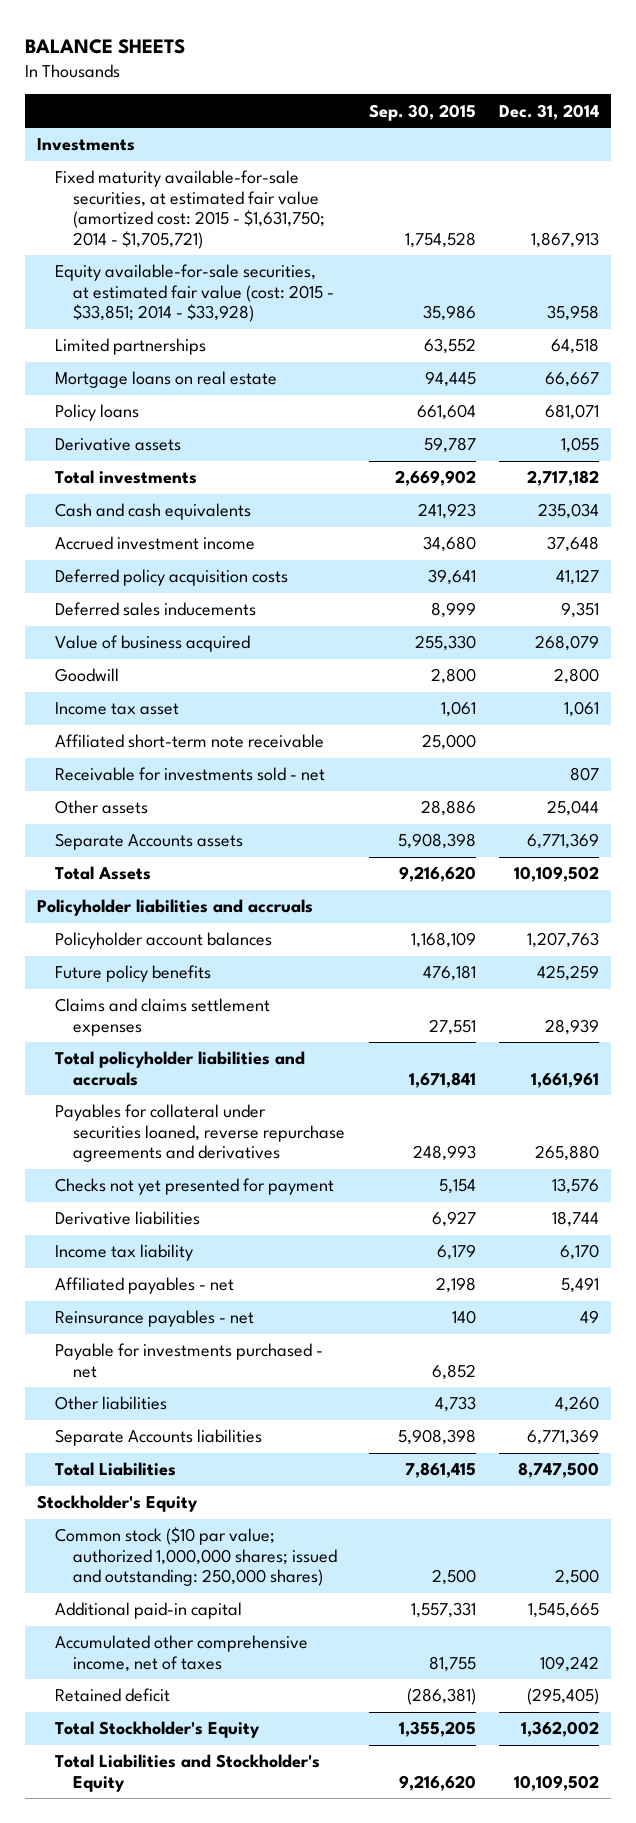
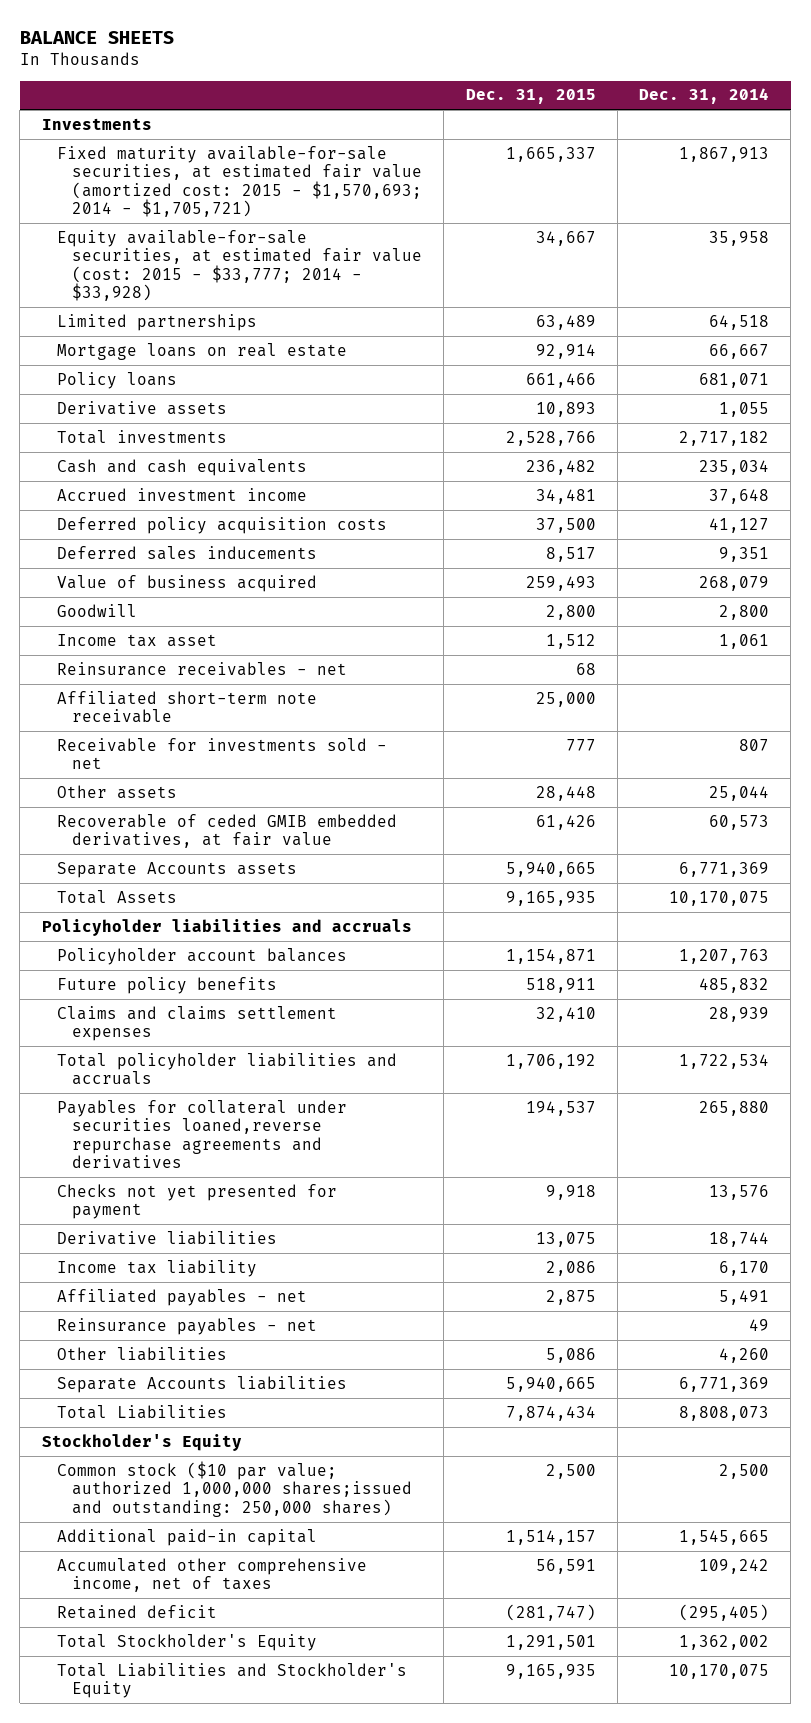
- | Sep. 30, 2015 | Dec. 31, 2014
+ | Dec. 31, 2015 | Dec. 31, 2014
- Fixed maturity available-for-sale securities, at estimated fair value (amortized cost: 2015 - $1,631,750; 2014 - $1,705,721) | 1,754,528 | 1,867,913
- Equity available-for-sale securities, at estimated fair value (cost: 2015 - $33,851; 2014 - $33,928) | 35,986 | 35,958
+ Fixed maturity available-for-sale securities, at estimated fair value (amortized cost: 2015 - $1,570,693; 2014 - $1,705,721) | 1,665,337 | 1,867,913
+ Equity available-for-sale securities, at estimated fair value (cost: 2015 - $33,777; 2014 - $33,928) | 34,667 | 35,958
+ Reinsurance receivables - net | 68 |
+ Recoverable of ceded GMIB embedded derivatives, at fair value | 61,426 | 60,573
- Total Assets | 9,216,620 | 10,109,502
+ Total Assets | 9,165,935 | 10,170,075
- Future policy benefits | 476,181 | 425,259
+ Future policy benefits | 518,911 | 485,832
- Total policyholder liabilities and accruals | 1,671,841 | 1,661,961
- Payables for collateral under securities loaned, reverse repurchase agreements and derivatives | 248,993 | 265,880
+ Total policyholder liabilities and accruals | 1,706,192 | 1,722,534
+ Payables for collateral under securities loaned,reverse repurchase agreements and derivatives | 194,537 | 265,880
- Payable for investments purchased - net | 6,852 |
- Total Liabilities | 7,861,415 | 8,747,500
+ Total Liabilities | 7,874,434 | 8,808,073
- Common stock ($10 par value; authorized 1,000,000 shares; issued and outstanding: 250,000 shares) | 2,500 | 2,500
+ Common stock ($10 par value; authorized 1,000,000 shares;issued and outstanding: 250,000 shares) | 2,500 | 2,500
- Total Liabilities and Stockholder's Equity | 9,216,620 | 10,109,502
+ Total Liabilities and Stockholder's Equity | 9,165,935 | 10,170,075

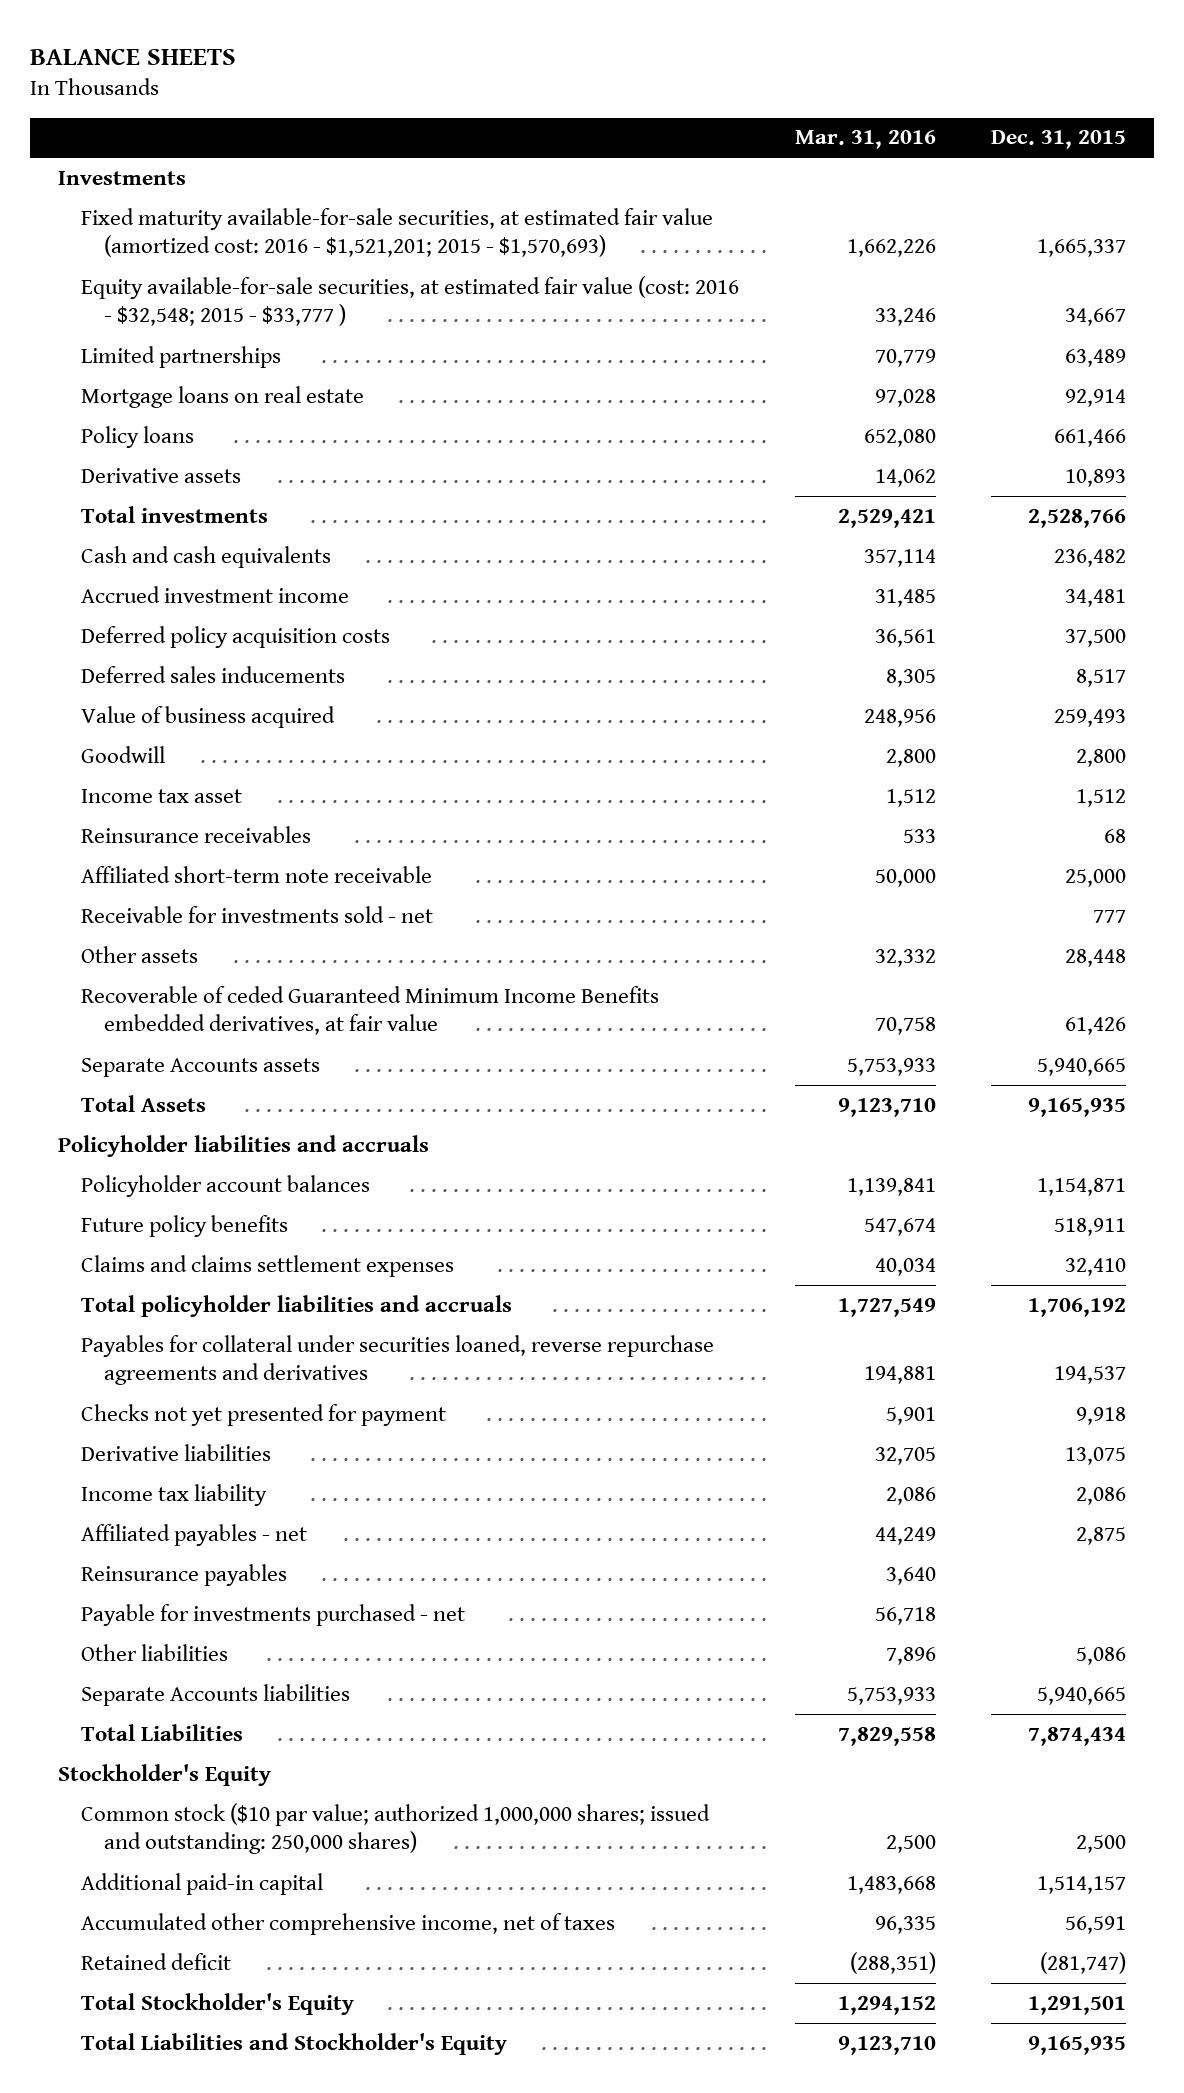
- | Dec. 31, 2015 | Dec. 31, 2014
+ | Mar. 31, 2016 | Dec. 31, 2015
- Fixed maturity available-for-sale securities, at estimated fair value (amortized cost: 2015 - $1,570,693; 2014 - $1,705,721) | 1,665,337 | 1,867,913
- Equity available-for-sale securities, at estimated fair value (cost: 2015 - $33,777; 2014 - $33,928) | 34,667 | 35,958
+ Fixed maturity available-for-sale securities, at estimated fair value (amortized cost: 2016 - $1,521,201; 2015 - $1,570,693) | 1,662,226 | 1,665,337
+ Equity available-for-sale securities, at estimated fair value (cost: 2016 - $32,548; 2015 - $33,777 ) | 33,246 | 34,667
- Reinsurance receivables - net | 68 |
+ Reinsurance receivables | 533 | 68
- Recoverable of ceded GMIB embedded derivatives, at fair value | 61,426 | 60,573
+ Recoverable of ceded Guaranteed Minimum Income Benefits embedded derivatives, at fair value | 70,758 | 61,426
- Payables for collateral under securities loaned,reverse repurchase agreements and derivatives | 194,537 | 265,880
+ Payables for collateral under securities loaned, reverse repurchase agreements and derivatives | 194,881 | 194,537
- Reinsurance payables - net | | 49
+ Reinsurance payables | 3,640 |
+ Payable for investments purchased - net | 56,718 |
- Common stock ($10 par value; authorized 1,000,000 shares;issued and outstanding: 250,000 shares) | 2,500 | 2,500
+ Common stock ($10 par value; authorized 1,000,000 shares; issued and outstanding: 250,000 shares) | 2,500 | 2,500

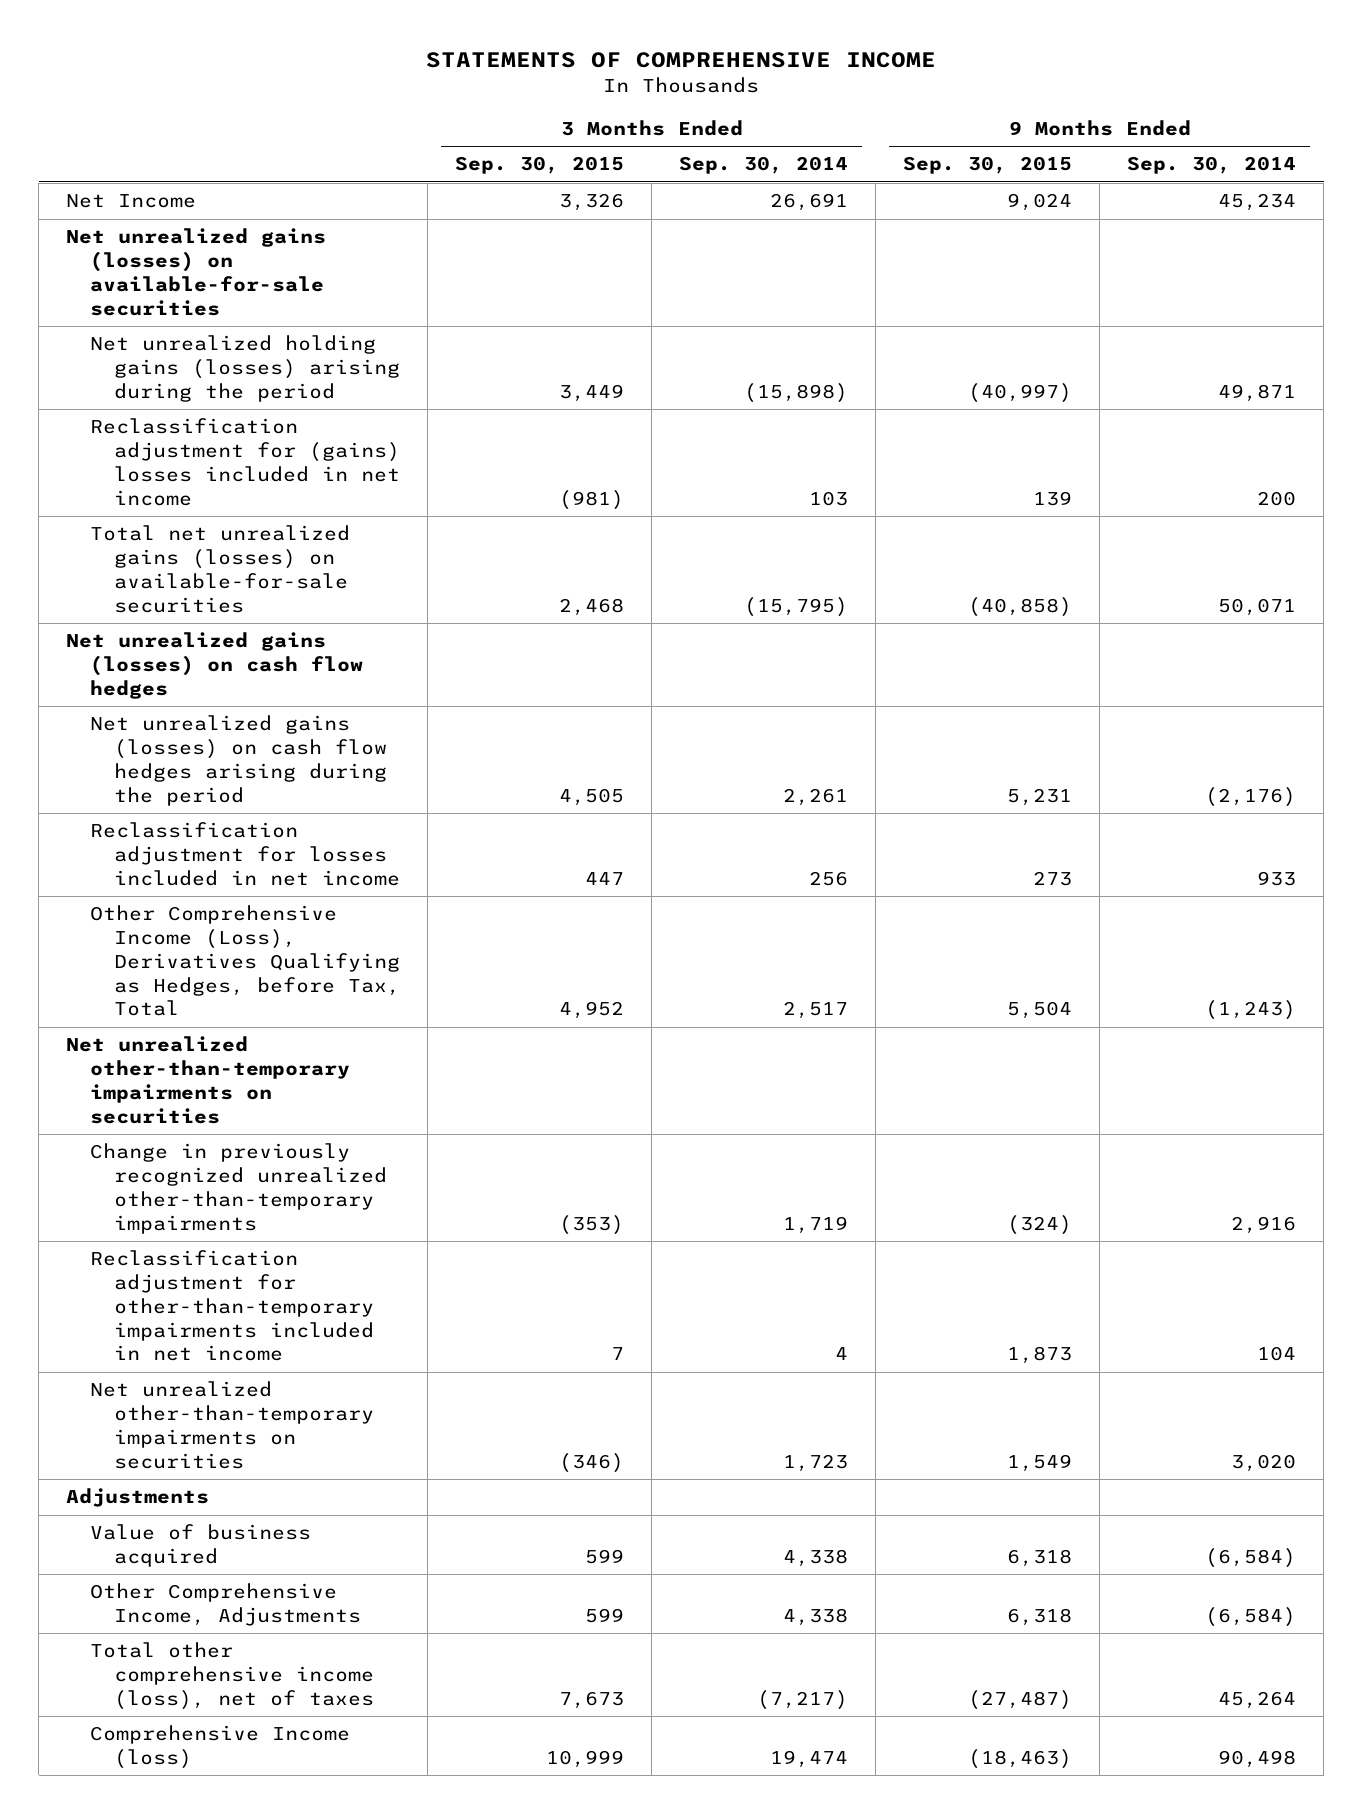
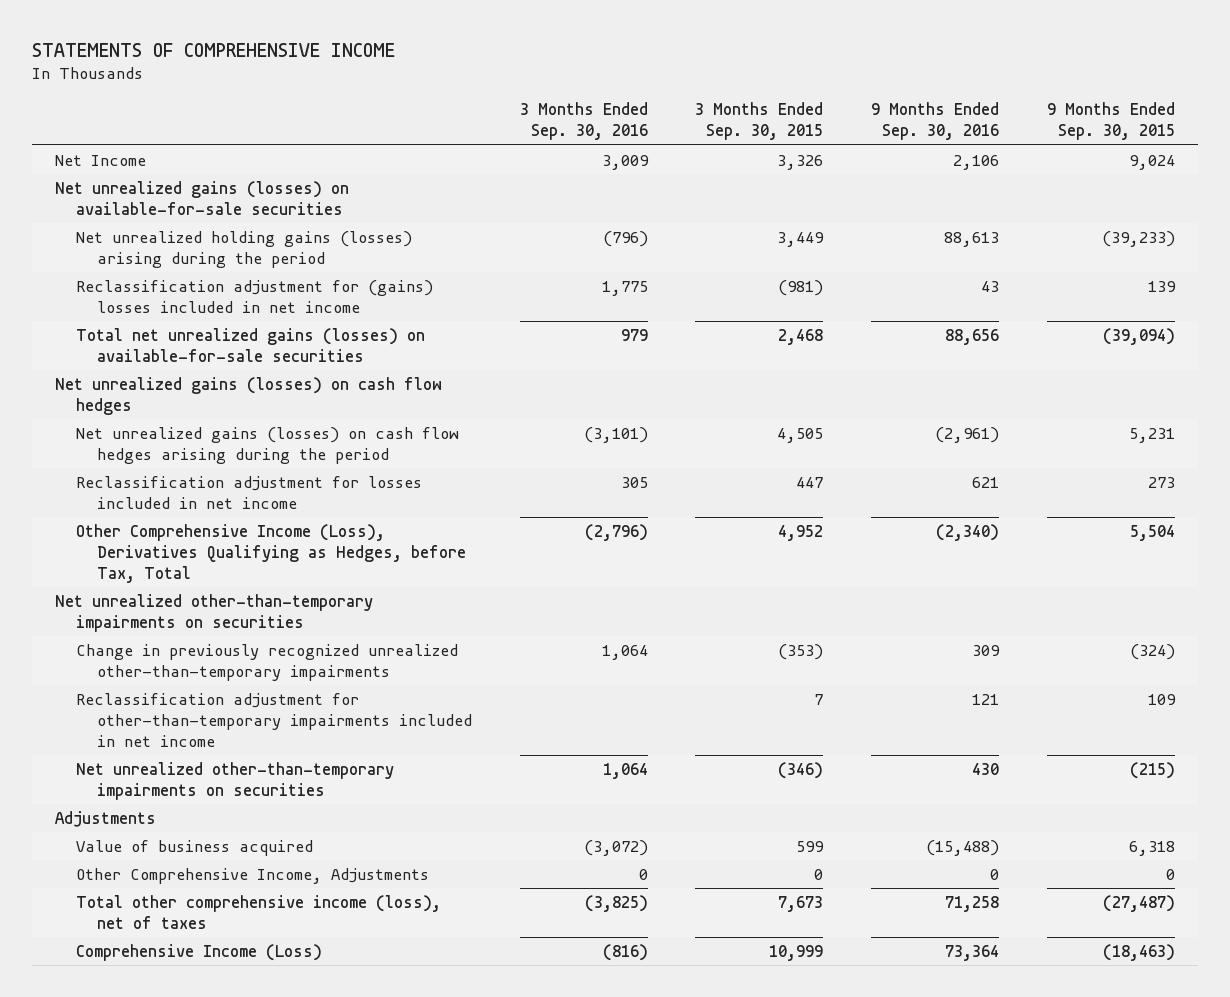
- | 3 Months Ended Sep. 30, 2015 | 3 Months Ended Sep. 30, 2014 | 9 Months Ended Sep. 30, 2015 | 9 Months Ended Sep. 30, 2014
+ | 3 Months Ended Sep. 30, 2016 | 3 Months Ended Sep. 30, 2015 | 9 Months Ended Sep. 30, 2016 | 9 Months Ended Sep. 30, 2015
- Net unrealized holding gains (losses) arising during the period | 3,449 | (15,898) | (40,997) | 49,871
+ Net unrealized holding gains (losses) arising during the period | (796) | 3,449 | 88,613 | (39,233)
- Total net unrealized gains (losses) on available-for-sale securities | 2,468 | (15,795) | (40,858) | 50,071
+ Total net unrealized gains (losses) on available-for-sale securities | 979 | 2,468 | 88,656 | (39,094)
- Reclassification adjustment for other-than-temporary impairments included in net income | 7 | 4 | 1,873 | 104
- Net unrealized other-than-temporary impairments on securities | (346) | 1,723 | 1,549 | 3,020
+ Reclassification adjustment for other-than-temporary impairments included in net income | | 7 | 121 | 109
+ Net unrealized other-than-temporary impairments on securities | 1,064 | (346) | 430 | (215)
- Other Comprehensive Income, Adjustments | 599 | 4,338 | 6,318 | (6,584)
+ Other Comprehensive Income, Adjustments | 0 | 0 | 0 | 0
- Comprehensive Income (loss) | 10,999 | 19,474 | (18,463) | 90,498
+ Comprehensive Income (Loss) | (816) | 10,999 | 73,364 | (18,463)

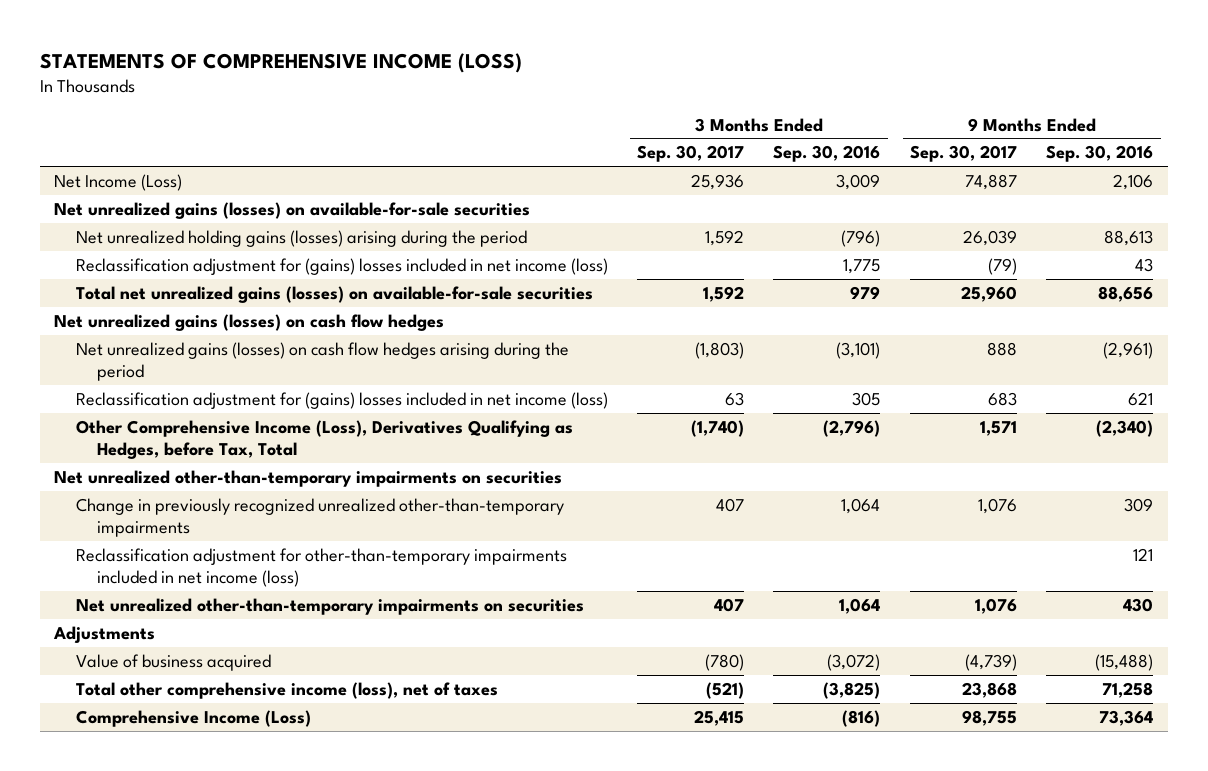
- STATEMENTS OF COMPREHENSIVE INCOME
+ STATEMENTS OF COMPREHENSIVE INCOME (LOSS)
- | 3 Months Ended Sep. 30, 2016 | 3 Months Ended Sep. 30, 2015 | 9 Months Ended Sep. 30, 2016 | 9 Months Ended Sep. 30, 2015
+ | 3 Months Ended Sep. 30, 2017 | 3 Months Ended Sep. 30, 2016 | 9 Months Ended Sep. 30, 2017 | 9 Months Ended Sep. 30, 2016
- Net Income | 3,009 | 3,326 | 2,106 | 9,024
+ Net Income (Loss) | 25,936 | 3,009 | 74,887 | 2,106
- Reclassification adjustment for (gains) losses included in net income | 1,775 | (981) | 43 | 139
+ Reclassification adjustment for (gains) losses included in net income (loss) | | 1,775 | (79) | 43
- Reclassification adjustment for losses included in net income | 305 | 447 | 621 | 273
+ Reclassification adjustment for (gains) losses included in net income (loss) | 63 | 305 | 683 | 621
- Reclassification adjustment for other-than-temporary impairments included in net income | | 7 | 121 | 109
+ Reclassification adjustment for other-than-temporary impairments included in net income (loss) | | | | 121
- Other Comprehensive Income, Adjustments | 0 | 0 | 0 | 0

